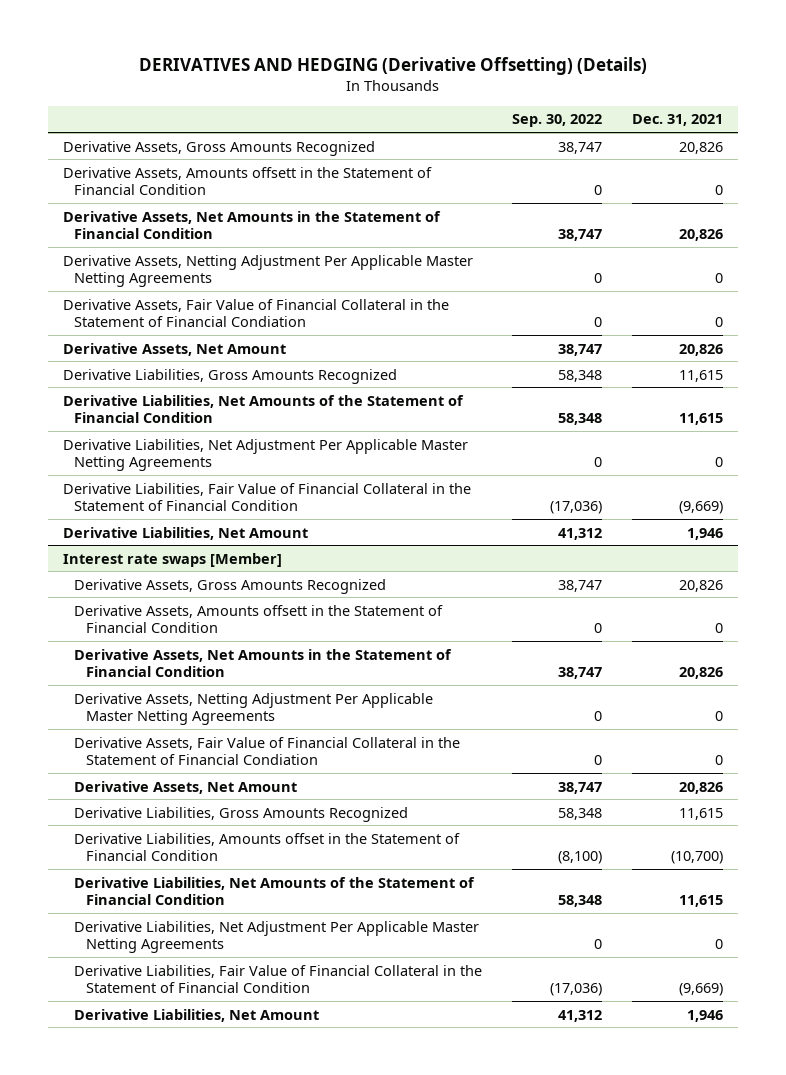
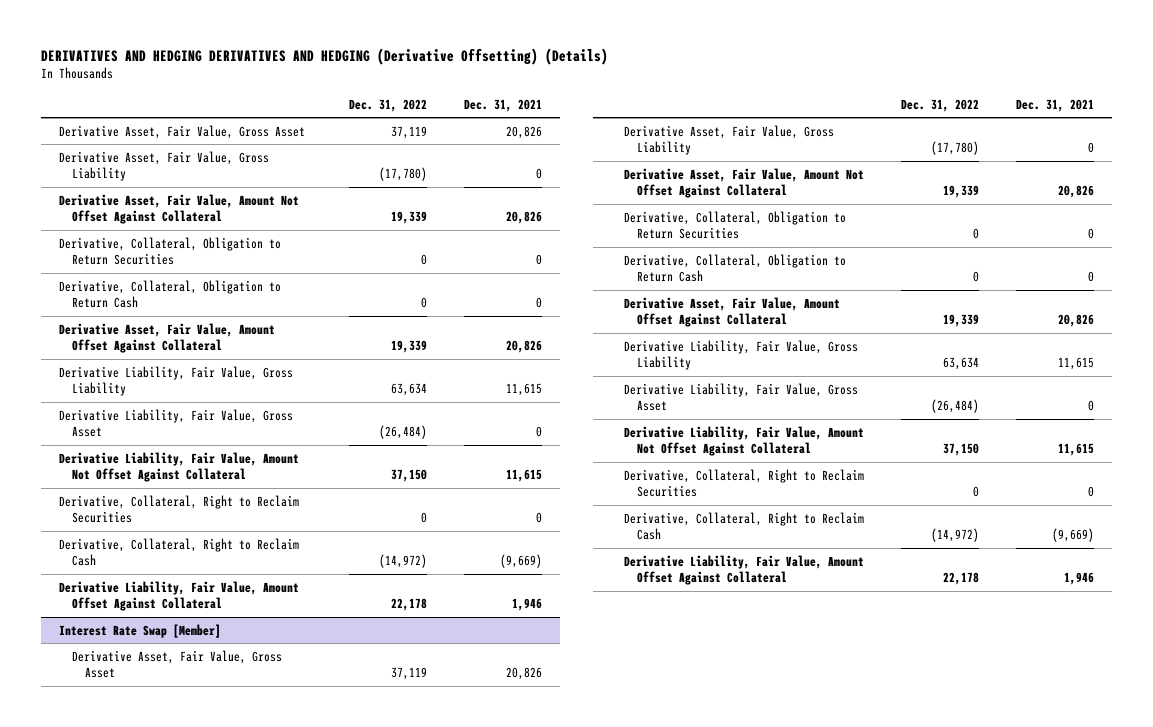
- DERIVATIVES AND HEDGING (Derivative Offsetting) (Details)
+ DERIVATIVES AND HEDGING DERIVATIVES AND HEDGING (Derivative Offsetting) (Details)
- | Sep. 30, 2022 | Dec. 31, 2021
+ | Dec. 31, 2022 | Dec. 31, 2021
- Derivative Assets, Gross Amounts Recognized | 38,747 | 20,826
- Derivative Assets, Amounts offsett in the Statement of Financial Condition | 0 | 0
- Derivative Assets, Net Amounts in the Statement of Financial Condition | 38,747 | 20,826
- Derivative Assets, Netting Adjustment Per Applicable Master Netting Agreements | 0 | 0
- Derivative Assets, Fair Value of Financial Collateral in the Statement of Financial Condiation | 0 | 0
- Derivative Assets, Net Amount | 38,747 | 20,826
- Derivative Liabilities, Gross Amounts Recognized | 58,348 | 11,615
- Derivative Liabilities, Net Amounts of the Statement of Financial Condition | 58,348 | 11,615
- Derivative Liabilities, Net Adjustment Per Applicable Master Netting Agreements | 0 | 0
- Derivative Liabilities, Fair Value of Financial Collateral in the Statement of Financial Condition | (17,036) | (9,669)
- Derivative Liabilities, Net Amount | 41,312 | 1,946
- Interest rate swaps [Member]
- Derivative Assets, Gross Amounts Recognized | 38,747 | 20,826
- Derivative Assets, Amounts offsett in the Statement of Financial Condition | 0 | 0
- Derivative Assets, Net Amounts in the Statement of Financial Condition | 38,747 | 20,826
- Derivative Assets, Netting Adjustment Per Applicable Master Netting Agreements | 0 | 0
- Derivative Assets, Fair Value of Financial Collateral in the Statement of Financial Condiation | 0 | 0
- Derivative Assets, Net Amount | 38,747 | 20,826
- Derivative Liabilities, Gross Amounts Recognized | 58,348 | 11,615
- Derivative Liabilities, Amounts offset in the Statement of Financial Condition | (8,100) | (10,700)
- Derivative Liabilities, Net Amounts of the Statement of Financial Condition | 58,348 | 11,615
- Derivative Liabilities, Net Adjustment Per Applicable Master Netting Agreements | 0 | 0
- Derivative Liabilities, Fair Value of Financial Collateral in the Statement of Financial Condition | (17,036) | (9,669)
- Derivative Liabilities, Net Amount | 41,312 | 1,946
+ Derivative Asset, Fair Value, Gross Asset | 37,119 | 20,826
+ Derivative Asset, Fair Value, Gross Liability | (17,780) | 0
+ Derivative Asset, Fair Value, Amount Not Offset Against Collateral | 19,339 | 20,826
+ Derivative, Collateral, Obligation to Return Securities | 0 | 0
+ Derivative, Collateral, Obligation to Return Cash | 0 | 0
+ Derivative Asset, Fair Value, Amount Offset Against Collateral | 19,339 | 20,826
+ Derivative Liability, Fair Value, Gross Liability | 63,634 | 11,615
+ Derivative Liability, Fair Value, Gross Asset | (26,484) | 0
+ Derivative Liability, Fair Value, Amount Not Offset Against Collateral | 37,150 | 11,615
+ Derivative, Collateral, Right to Reclaim Securities | 0 | 0
+ Derivative, Collateral, Right to Reclaim Cash | (14,972) | (9,669)
+ Derivative Liability, Fair Value, Amount Offset Against Collateral | 22,178 | 1,946
+ Interest Rate Swap [Member]
+ Derivative Asset, Fair Value, Gross Asset | 37,119 | 20,826
+ Derivative Asset, Fair Value, Gross Liability | (17,780) | 0
+ Derivative Asset, Fair Value, Amount Not Offset Against Collateral | 19,339 | 20,826
+ Derivative, Collateral, Obligation to Return Securities | 0 | 0
+ Derivative, Collateral, Obligation to Return Cash | 0 | 0
+ Derivative Asset, Fair Value, Amount Offset Against Collateral | 19,339 | 20,826
+ Derivative Liability, Fair Value, Gross Liability | 63,634 | 11,615
+ Derivative Liability, Fair Value, Gross Asset | (26,484) | 0
+ Derivative Liability, Fair Value, Amount Not Offset Against Collateral | 37,150 | 11,615
+ Derivative, Collateral, Right to Reclaim Securities | 0 | 0
+ Derivative, Collateral, Right to Reclaim Cash | (14,972) | (9,669)
+ Derivative Liability, Fair Value, Amount Offset Against Collateral | 22,178 | 1,946

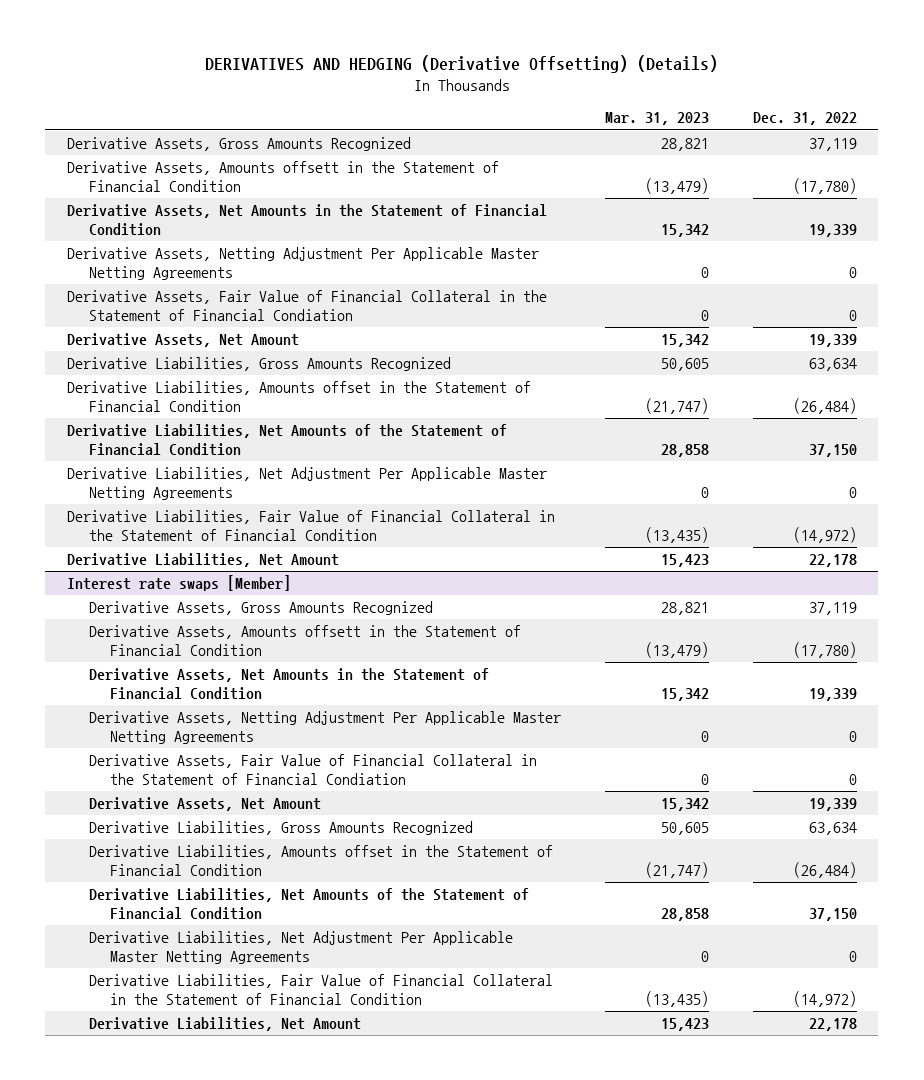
- DERIVATIVES AND HEDGING DERIVATIVES AND HEDGING (Derivative Offsetting) (Details)
+ DERIVATIVES AND HEDGING (Derivative Offsetting) (Details)
- | Dec. 31, 2022 | Dec. 31, 2021
+ | Mar. 31, 2023 | Dec. 31, 2022
- Derivative Asset, Fair Value, Gross Asset | 37,119 | 20,826
- Derivative Asset, Fair Value, Gross Liability | (17,780) | 0
- Derivative Asset, Fair Value, Amount Not Offset Against Collateral | 19,339 | 20,826
- Derivative, Collateral, Obligation to Return Securities | 0 | 0
- Derivative, Collateral, Obligation to Return Cash | 0 | 0
- Derivative Asset, Fair Value, Amount Offset Against Collateral | 19,339 | 20,826
- Derivative Liability, Fair Value, Gross Liability | 63,634 | 11,615
- Derivative Liability, Fair Value, Gross Asset | (26,484) | 0
- Derivative Liability, Fair Value, Amount Not Offset Against Collateral | 37,150 | 11,615
- Derivative, Collateral, Right to Reclaim Securities | 0 | 0
- Derivative, Collateral, Right to Reclaim Cash | (14,972) | (9,669)
- Derivative Liability, Fair Value, Amount Offset Against Collateral | 22,178 | 1,946
- Interest Rate Swap [Member]
- Derivative Asset, Fair Value, Gross Asset | 37,119 | 20,826
- Derivative Asset, Fair Value, Gross Liability | (17,780) | 0
- Derivative Asset, Fair Value, Amount Not Offset Against Collateral | 19,339 | 20,826
- Derivative, Collateral, Obligation to Return Securities | 0 | 0
- Derivative, Collateral, Obligation to Return Cash | 0 | 0
- Derivative Asset, Fair Value, Amount Offset Against Collateral | 19,339 | 20,826
- Derivative Liability, Fair Value, Gross Liability | 63,634 | 11,615
- Derivative Liability, Fair Value, Gross Asset | (26,484) | 0
- Derivative Liability, Fair Value, Amount Not Offset Against Collateral | 37,150 | 11,615
- Derivative, Collateral, Right to Reclaim Securities | 0 | 0
- Derivative, Collateral, Right to Reclaim Cash | (14,972) | (9,669)
- Derivative Liability, Fair Value, Amount Offset Against Collateral | 22,178 | 1,946
+ Derivative Assets, Gross Amounts Recognized | 28,821 | 37,119
+ Derivative Assets, Amounts offsett in the Statement of Financial Condition | (13,479) | (17,780)
+ Derivative Assets, Net Amounts in the Statement of Financial Condition | 15,342 | 19,339
+ Derivative Assets, Netting Adjustment Per Applicable Master Netting Agreements | 0 | 0
+ Derivative Assets, Fair Value of Financial Collateral in the Statement of Financial Condiation | 0 | 0
+ Derivative Assets, Net Amount | 15,342 | 19,339
+ Derivative Liabilities, Gross Amounts Recognized | 50,605 | 63,634
+ Derivative Liabilities, Amounts offset in the Statement of Financial Condition | (21,747) | (26,484)
+ Derivative Liabilities, Net Amounts of the Statement of Financial Condition | 28,858 | 37,150
+ Derivative Liabilities, Net Adjustment Per Applicable Master Netting Agreements | 0 | 0
+ Derivative Liabilities, Fair Value of Financial Collateral in the Statement of Financial Condition | (13,435) | (14,972)
+ Derivative Liabilities, Net Amount | 15,423 | 22,178
+ Interest rate swaps [Member]
+ Derivative Assets, Gross Amounts Recognized | 28,821 | 37,119
+ Derivative Assets, Amounts offsett in the Statement of Financial Condition | (13,479) | (17,780)
+ Derivative Assets, Net Amounts in the Statement of Financial Condition | 15,342 | 19,339
+ Derivative Assets, Netting Adjustment Per Applicable Master Netting Agreements | 0 | 0
+ Derivative Assets, Fair Value of Financial Collateral in the Statement of Financial Condiation | 0 | 0
+ Derivative Assets, Net Amount | 15,342 | 19,339
+ Derivative Liabilities, Gross Amounts Recognized | 50,605 | 63,634
+ Derivative Liabilities, Amounts offset in the Statement of Financial Condition | (21,747) | (26,484)
+ Derivative Liabilities, Net Amounts of the Statement of Financial Condition | 28,858 | 37,150
+ Derivative Liabilities, Net Adjustment Per Applicable Master Netting Agreements | 0 | 0
+ Derivative Liabilities, Fair Value of Financial Collateral in the Statement of Financial Condition | (13,435) | (14,972)
+ Derivative Liabilities, Net Amount | 15,423 | 22,178

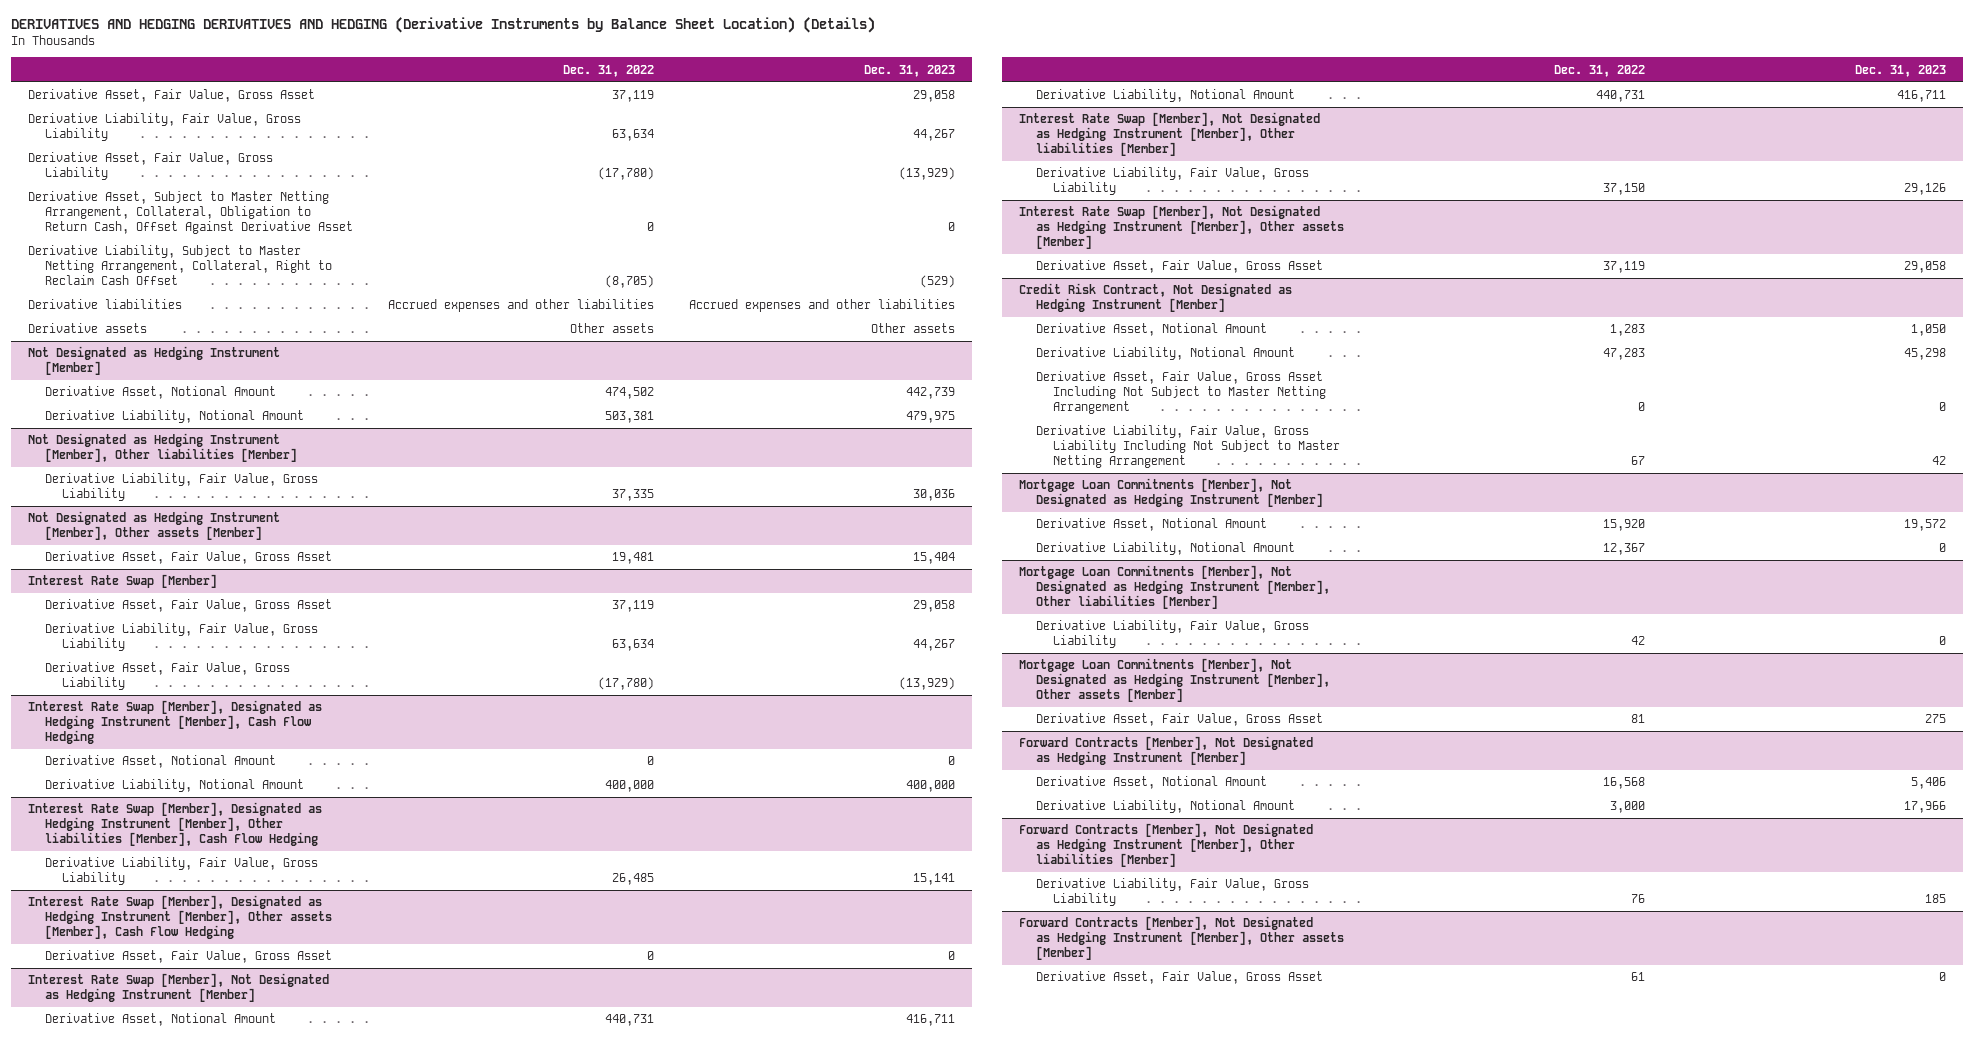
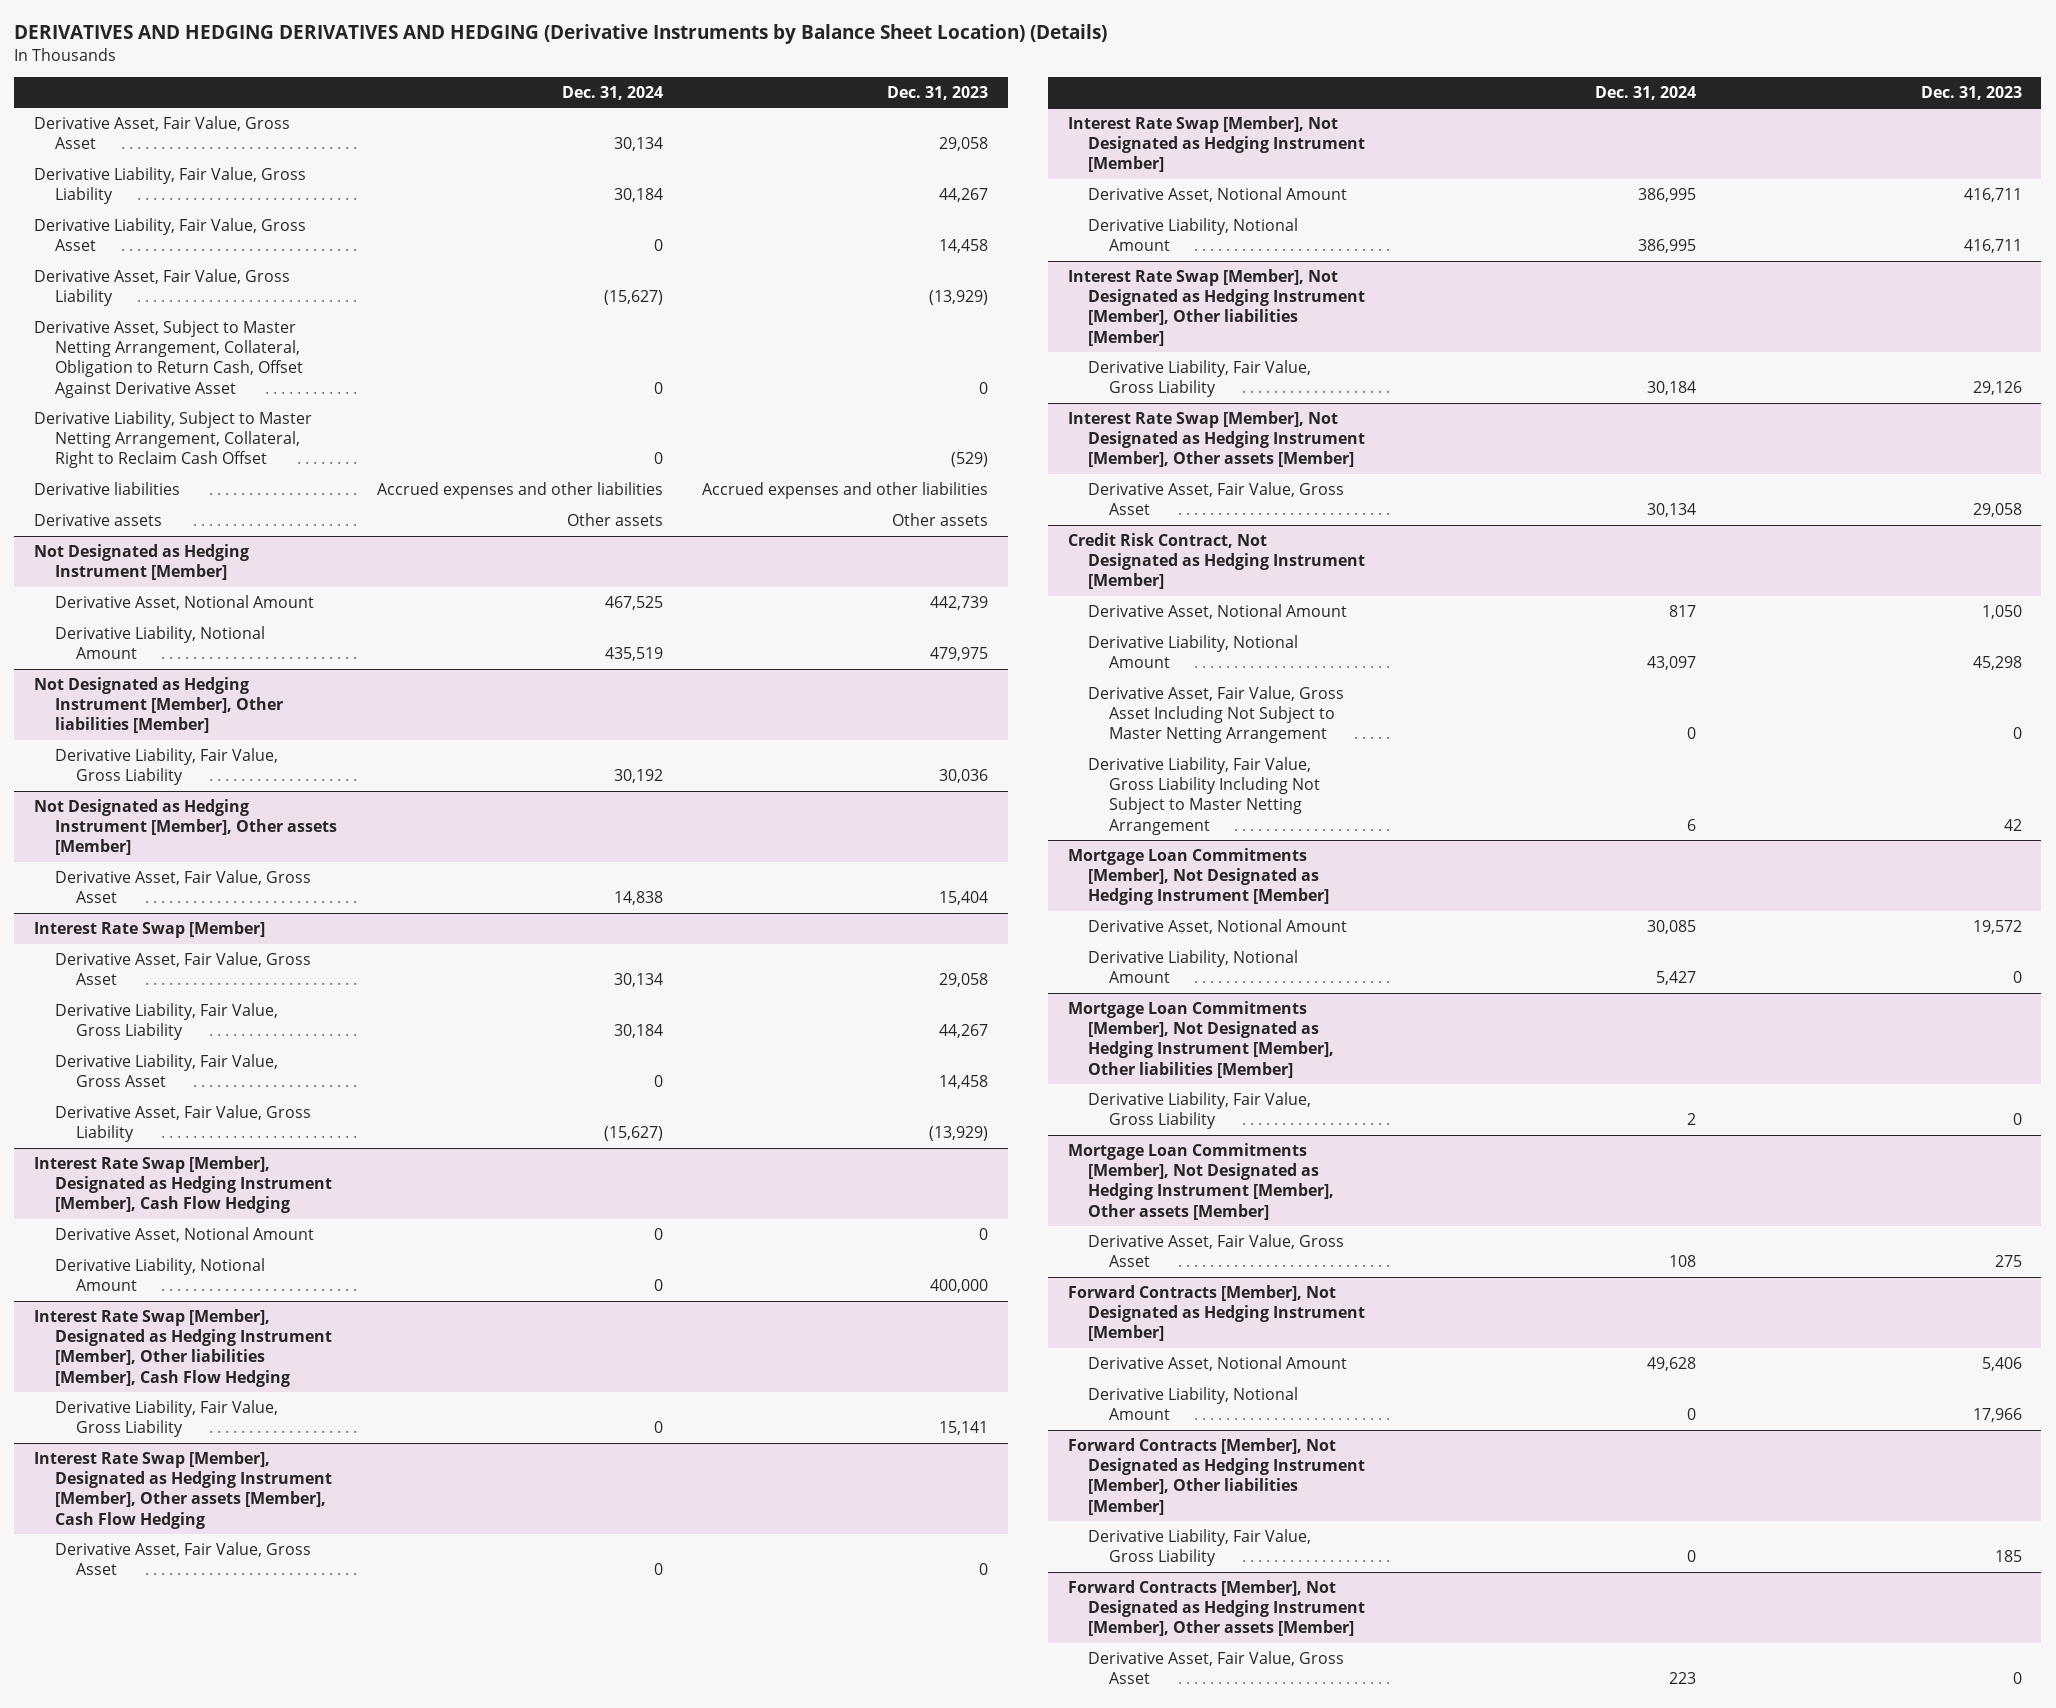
- | Dec. 31, 2022 | Dec. 31, 2023
+ | Dec. 31, 2024 | Dec. 31, 2023
+ Derivative Liability, Fair Value, Gross Asset | 0 | 14,458
@ Interest Rate Swap [Member]
+ Derivative Liability, Fair Value, Gross Asset | 0 | 14,458

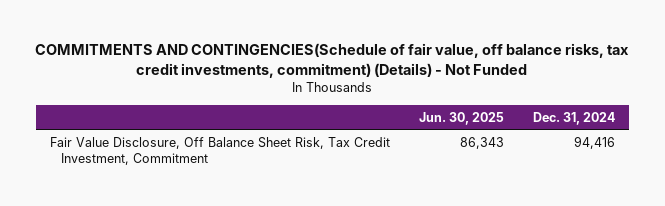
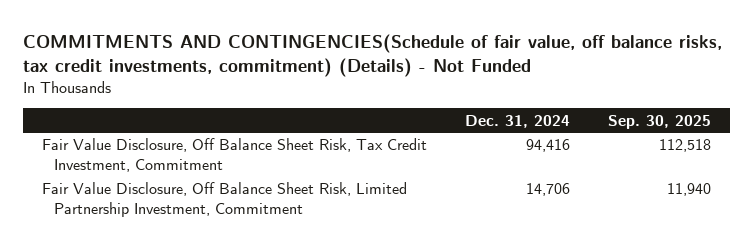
- | Jun. 30, 2025 | Dec. 31, 2024
+ | Dec. 31, 2024 | Sep. 30, 2025
+ Fair Value Disclosure, Off Balance Sheet Risk, Limited Partnership Investment, Commitment | 14,706 | 11,940

